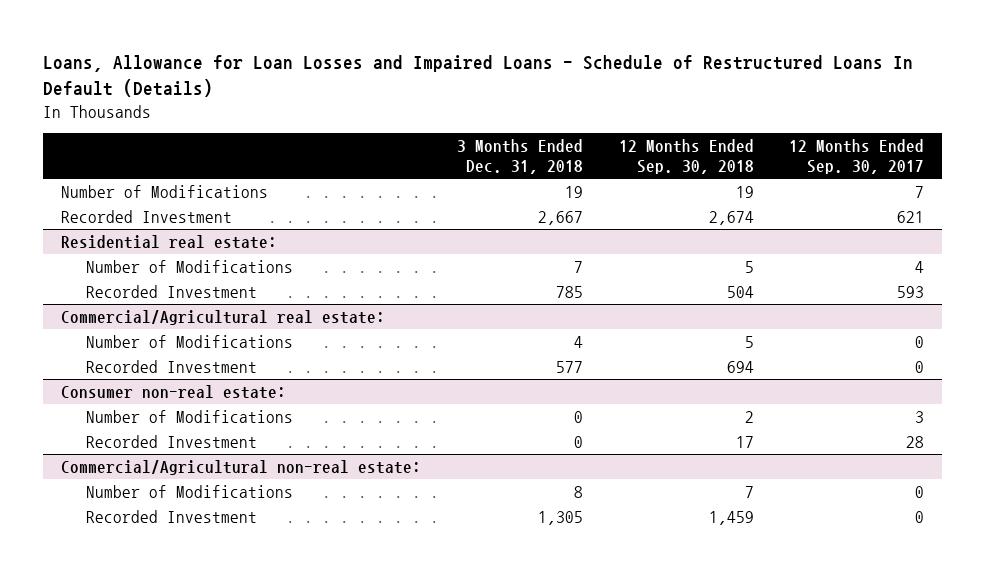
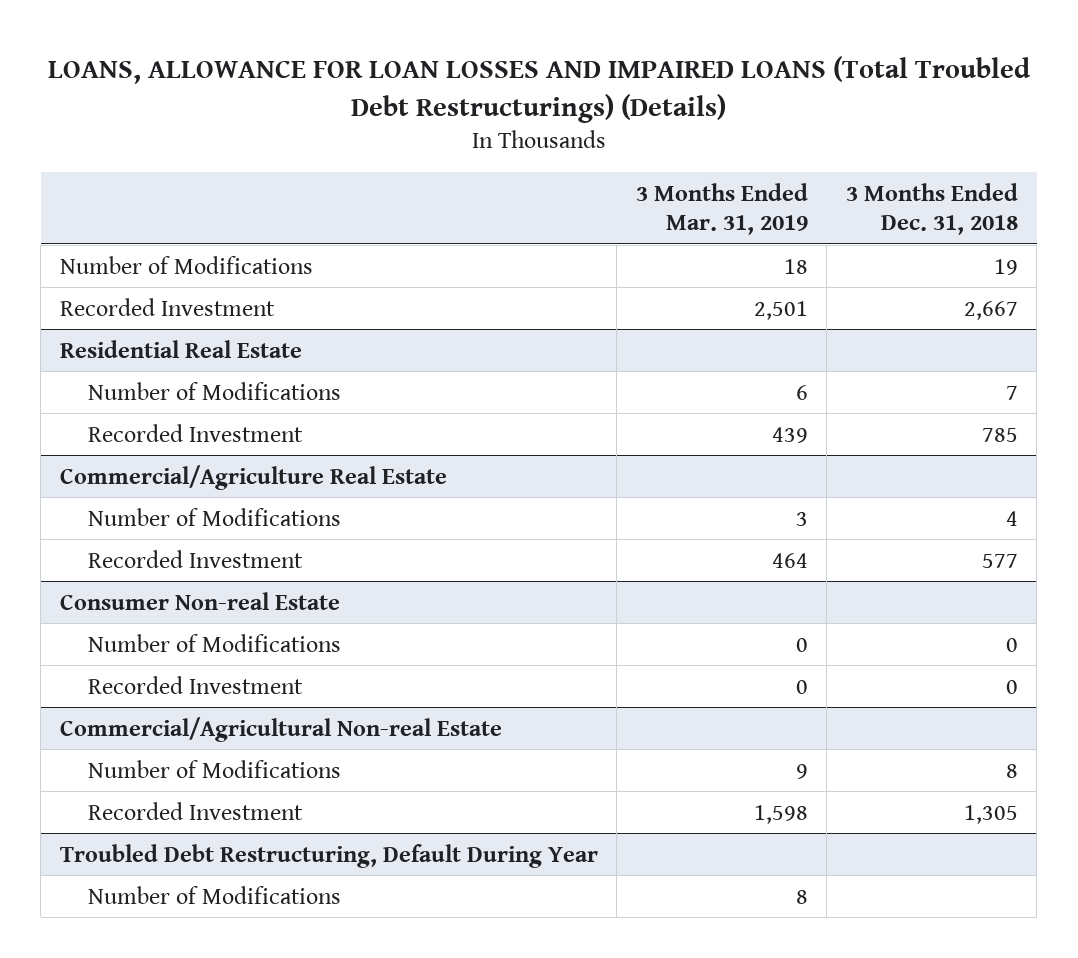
- Loans, Allowance for Loan Losses and Impaired Loans - Schedule of Restructured Loans In Default (Details)
+ LOANS, ALLOWANCE FOR LOAN LOSSES AND IMPAIRED LOANS (Total Troubled Debt Restructurings) (Details)
- | 3 Months Ended Dec. 31, 2018 | 12 Months Ended Sep. 30, 2018 | 12 Months Ended Sep. 30, 2017
+ | 3 Months Ended Mar. 31, 2019 | 3 Months Ended Dec. 31, 2018
- Residential real estate:
+ Residential Real Estate
- Commercial/Agricultural real estate:
+ Commercial/Agriculture Real Estate
- Consumer non-real estate:
+ Consumer Non-real Estate
- Commercial/Agricultural non-real estate:
+ Commercial/Agricultural Non-real Estate
+ Troubled Debt Restructuring, Default During Year
+ Number of Modifications | 8 |

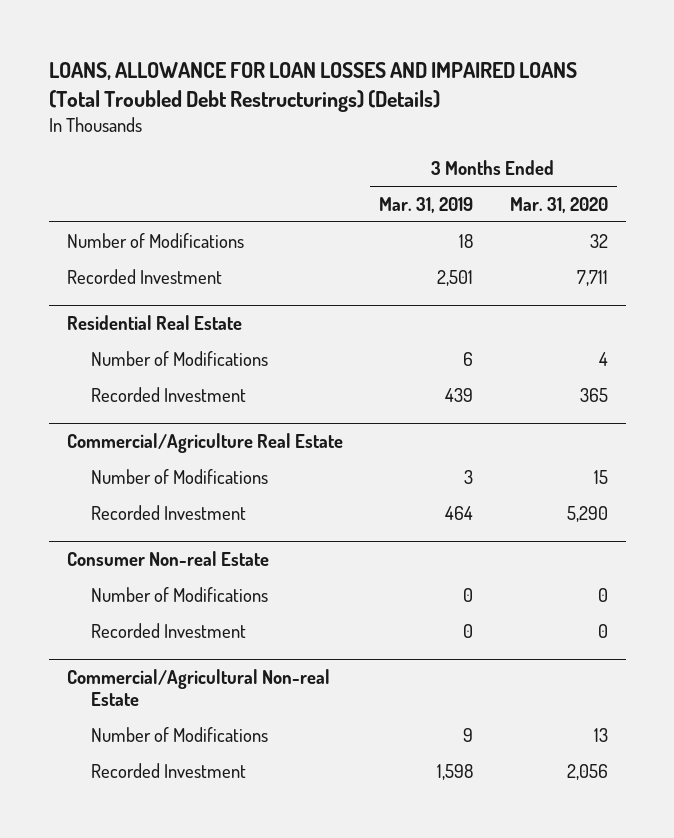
- | 3 Months Ended Mar. 31, 2019 | 3 Months Ended Dec. 31, 2018
+ | 3 Months Ended Mar. 31, 2019 | 3 Months Ended Mar. 31, 2020
- Troubled Debt Restructuring, Default During Year
- Number of Modifications | 8 |

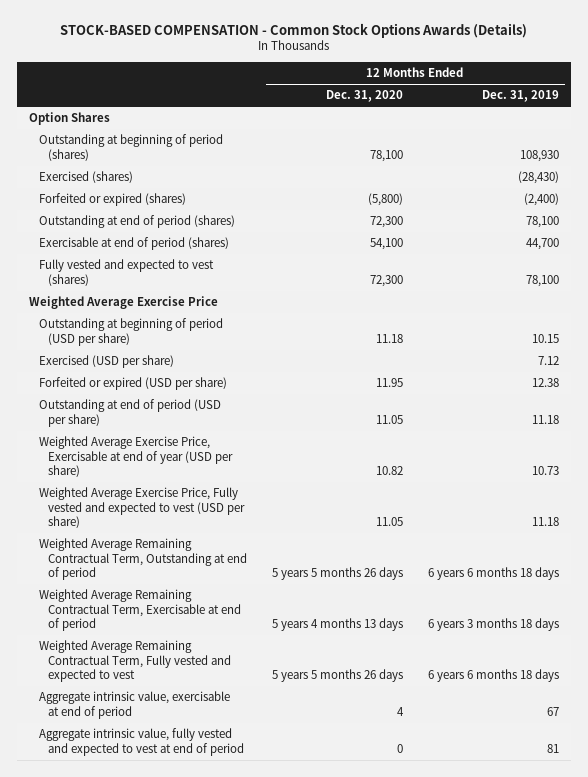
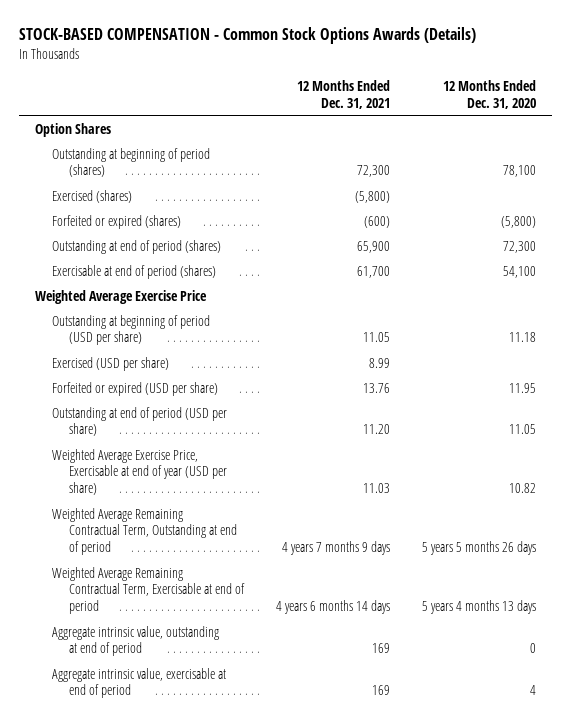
- | 12 Months Ended Dec. 31, 2020 | 12 Months Ended Dec. 31, 2019
+ | 12 Months Ended Dec. 31, 2021 | 12 Months Ended Dec. 31, 2020
- Fully vested and expected to vest (shares) | 72,300 | 78,100
- Weighted Average Exercise Price, Fully vested and expected to vest (USD per share) | 11.05 | 11.18
- Weighted Average Remaining Contractual Term, Fully vested and expected to vest | 5 years 5 months 26 days | 6 years 6 months 18 days
+ Aggregate intrinsic value, outstanding at end of period | 169 | 0
- Aggregate intrinsic value, fully vested and expected to vest at end of period | 0 | 81

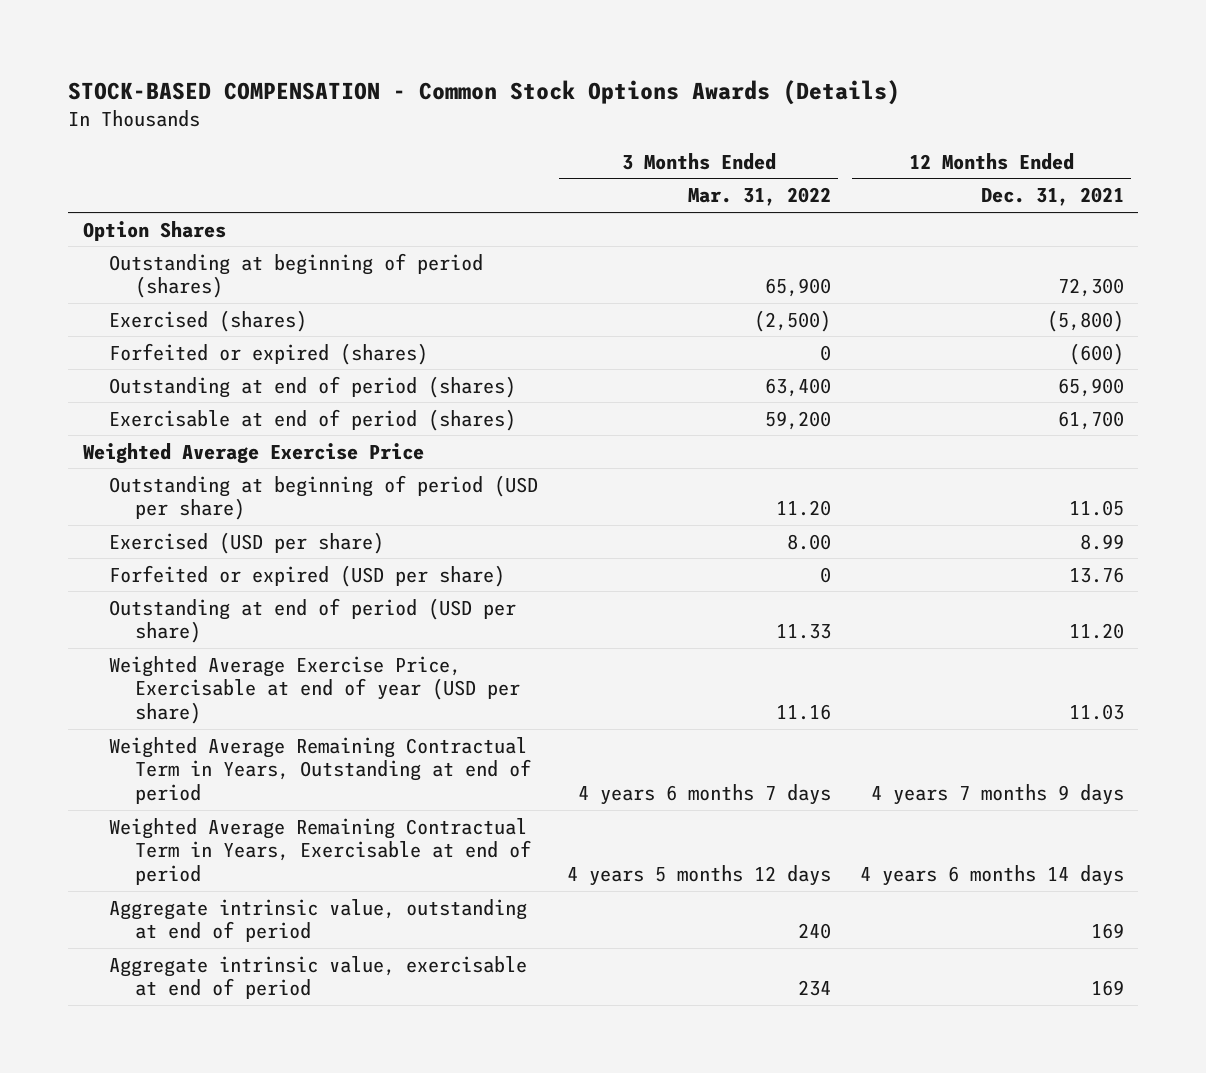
- | 12 Months Ended Dec. 31, 2021 | 12 Months Ended Dec. 31, 2020
+ | 3 Months Ended Mar. 31, 2022 | 12 Months Ended Dec. 31, 2021
- Weighted Average Remaining Contractual Term, Outstanding at end of period | 4 years 7 months 9 days | 5 years 5 months 26 days
- Weighted Average Remaining Contractual Term, Exercisable at end of period | 4 years 6 months 14 days | 5 years 4 months 13 days
+ Weighted Average Remaining Contractual Term in Years, Outstanding at end of period | 4 years 6 months 7 days | 4 years 7 months 9 days
+ Weighted Average Remaining Contractual Term in Years, Exercisable at end of period | 4 years 5 months 12 days | 4 years 6 months 14 days

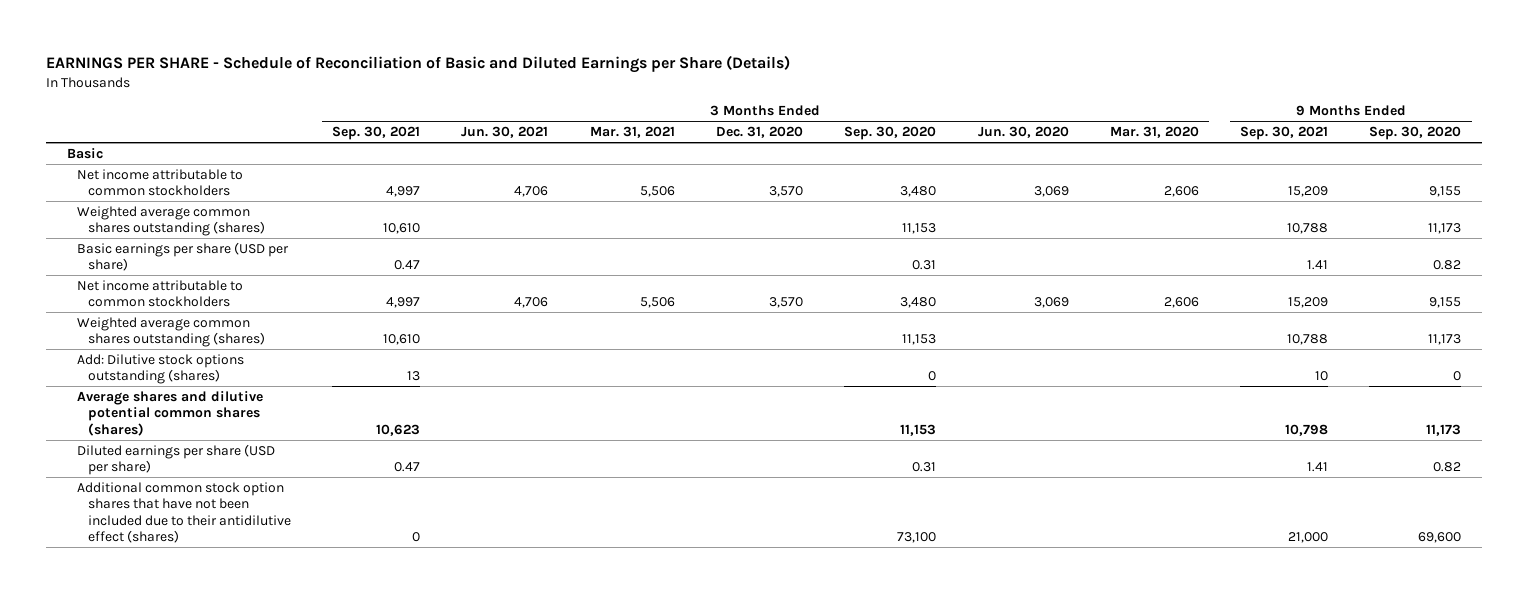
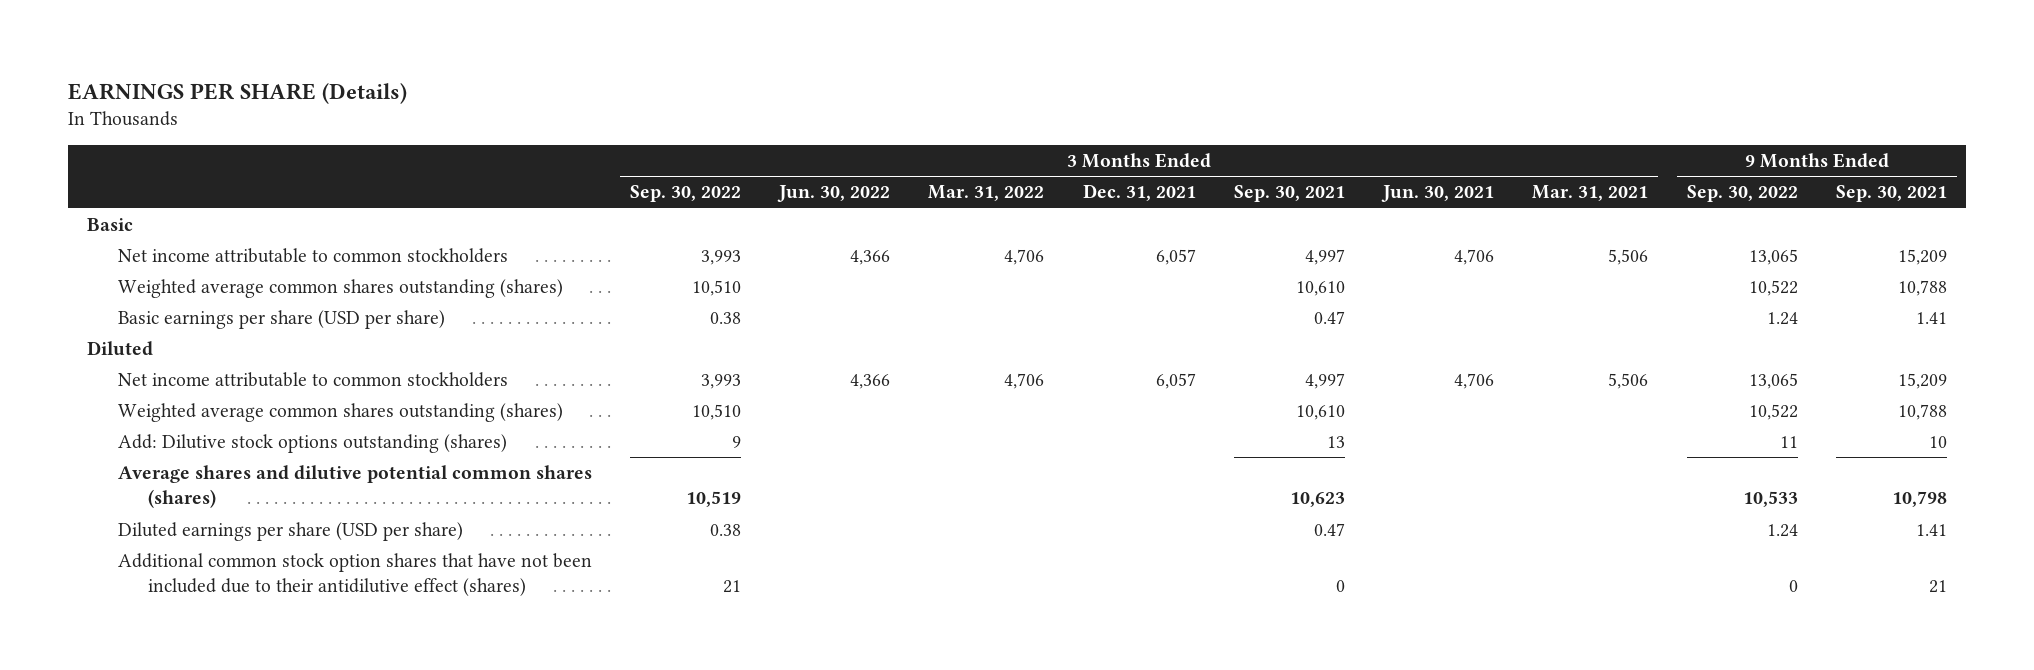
- EARNINGS PER SHARE - Schedule of Reconciliation of Basic and Diluted Earnings per Share (Details)
+ EARNINGS PER SHARE (Details)
- | 3 Months Ended Sep. 30, 2021 | 3 Months Ended Jun. 30, 2021 | 3 Months Ended Mar. 31, 2021 | 3 Months Ended Dec. 31, 2020 | 3 Months Ended Sep. 30, 2020 | 3 Months Ended Jun. 30, 2020 | 3 Months Ended Mar. 31, 2020 | 9 Months Ended Sep. 30, 2021 | 9 Months Ended Sep. 30, 2020
+ | 3 Months Ended Sep. 30, 2022 | 3 Months Ended Jun. 30, 2022 | 3 Months Ended Mar. 31, 2022 | 3 Months Ended Dec. 31, 2021 | 3 Months Ended Sep. 30, 2021 | 3 Months Ended Jun. 30, 2021 | 3 Months Ended Mar. 31, 2021 | 9 Months Ended Sep. 30, 2022 | 9 Months Ended Sep. 30, 2021
+ Diluted
- Additional common stock option shares that have not been included due to their antidilutive effect (shares) | 0 | | | | 73,100 | | | 21,000 | 69,600
+ Additional common stock option shares that have not been included due to their antidilutive effect (shares) | 21 | | | | 0 | | | 0 | 21

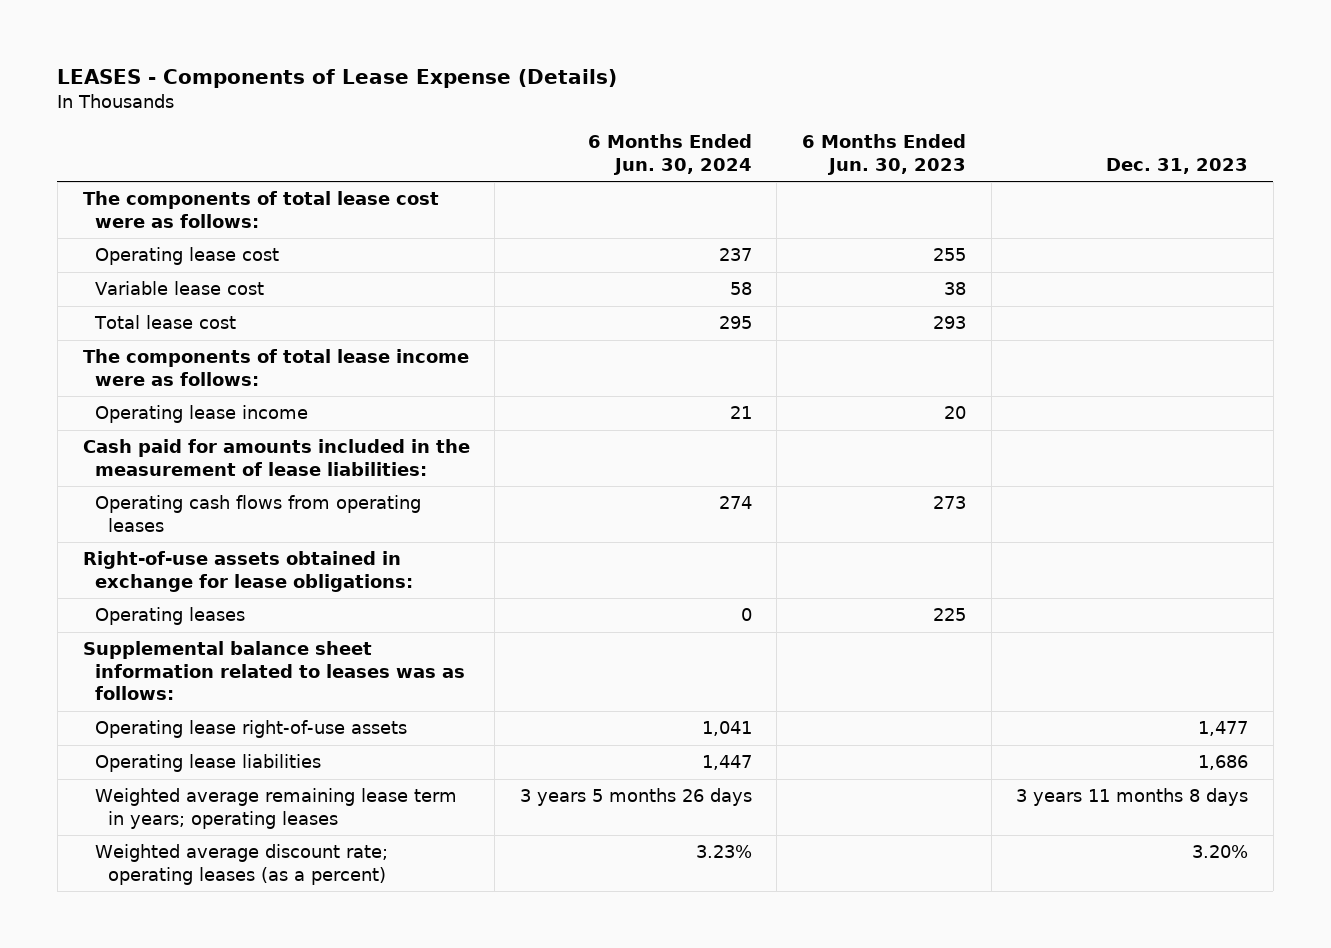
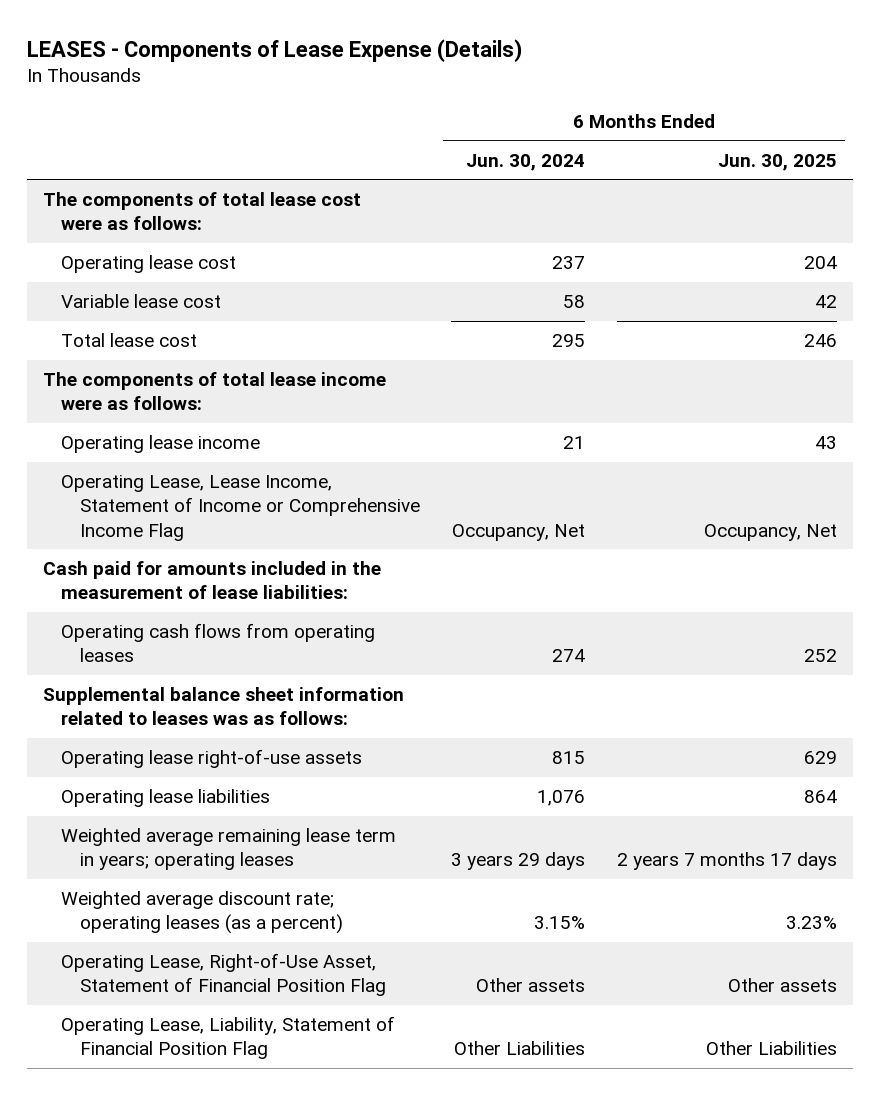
- | 6 Months Ended Jun. 30, 2024 | 6 Months Ended Jun. 30, 2023 | Dec. 31, 2023
+ | 6 Months Ended Jun. 30, 2024 | 6 Months Ended Jun. 30, 2025
+ Operating Lease, Lease Income, Statement of Income or Comprehensive Income Flag | Occupancy, Net | Occupancy, Net
- Right-of-use assets obtained in exchange for lease obligations:
- Operating leases | 0 | 225 |
- Operating lease right-of-use assets | 1,041 | | 1,477
- Operating lease liabilities | 1,447 | | 1,686
- Weighted average remaining lease term in years; operating leases | 3 years 5 months 26 days | | 3 years 11 months 8 days
- Weighted average discount rate; operating leases (as a percent) | 3.23% | | 3.20%
+ Operating lease right-of-use assets | 815 | 629
+ Operating lease liabilities | 1,076 | 864
+ Weighted average remaining lease term in years; operating leases | 3 years 29 days | 2 years 7 months 17 days
+ Weighted average discount rate; operating leases (as a percent) | 3.15% | 3.23%
+ Operating Lease, Right-of-Use Asset, Statement of Financial Position Flag | Other assets | Other assets
+ Operating Lease, Liability, Statement of Financial Position Flag | Other Liabilities | Other Liabilities

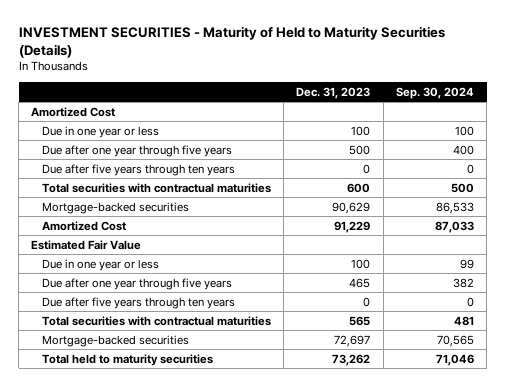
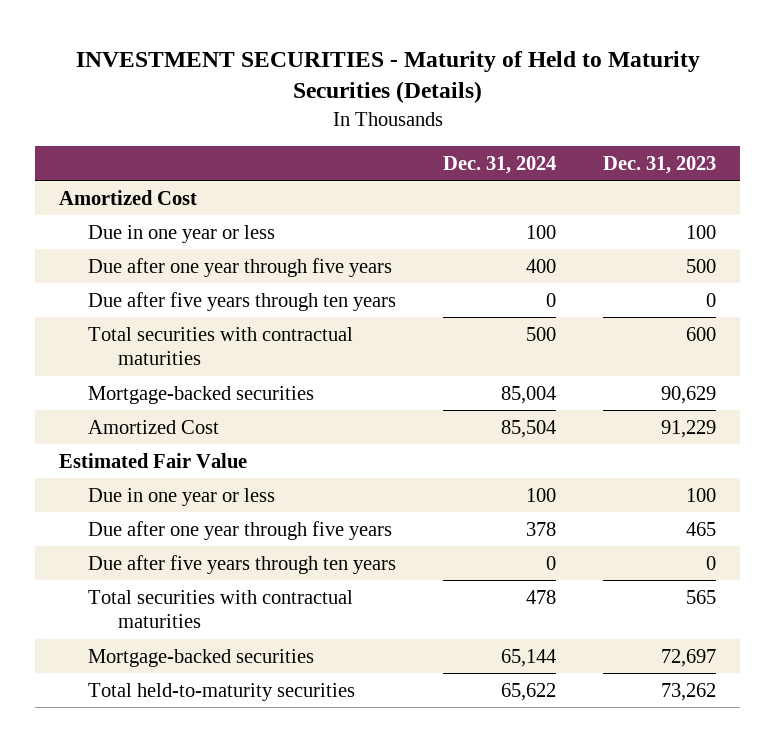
- | Dec. 31, 2023 | Sep. 30, 2024
+ | Dec. 31, 2024 | Dec. 31, 2023
- Total held to maturity securities | 73,262 | 71,046
+ Total held-to-maturity securities | 65,622 | 73,262

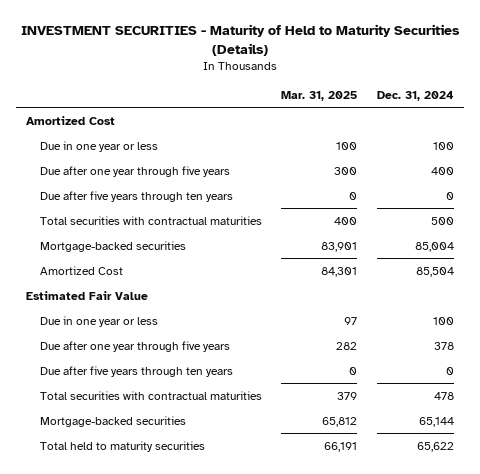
- | Dec. 31, 2024 | Dec. 31, 2023
+ | Mar. 31, 2025 | Dec. 31, 2024
- Total held-to-maturity securities | 65,622 | 73,262
+ Total held to maturity securities | 66,191 | 65,622

